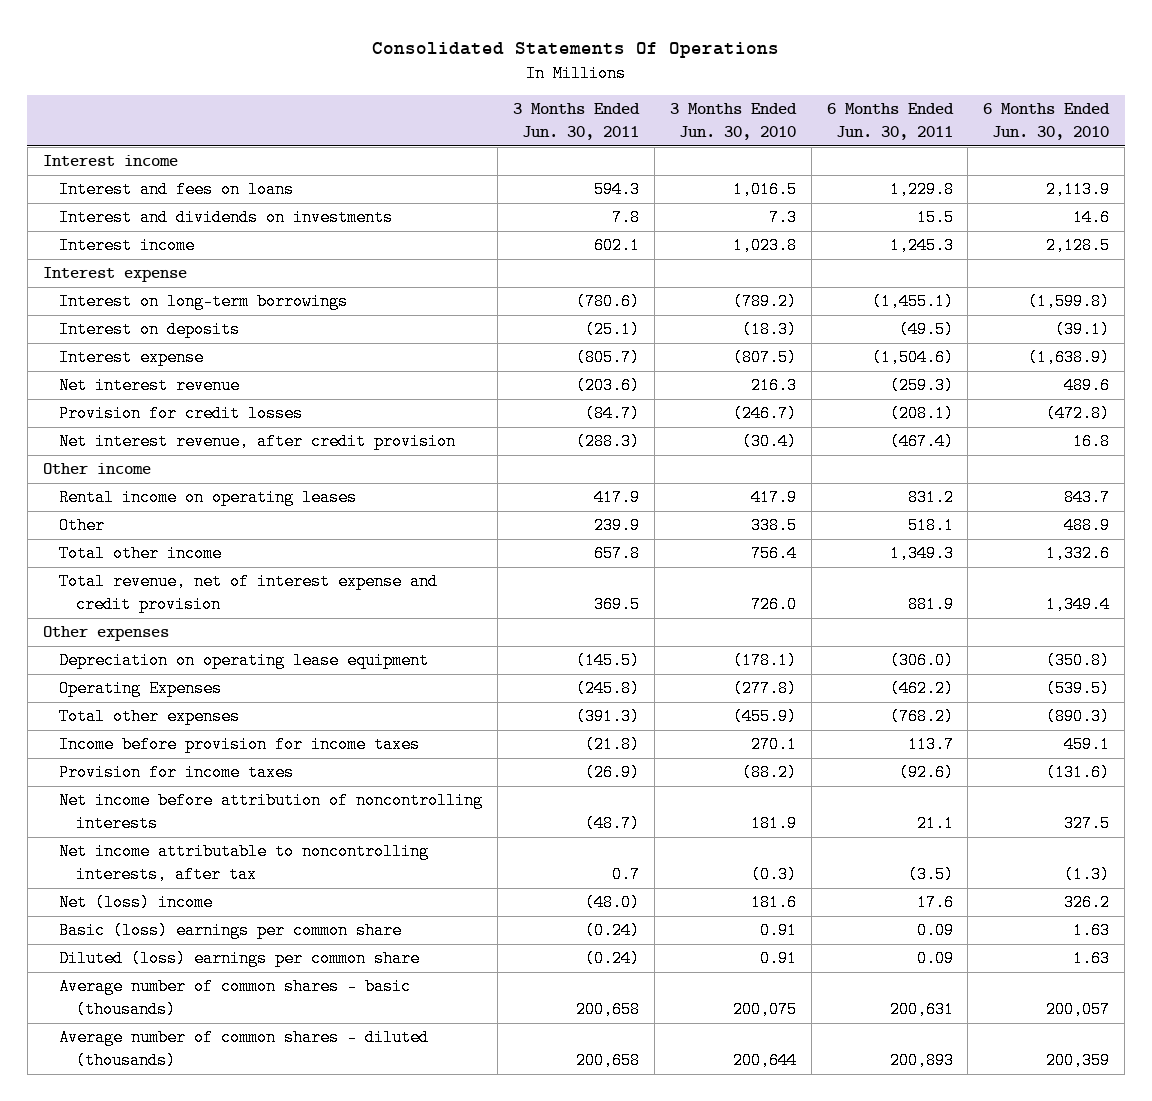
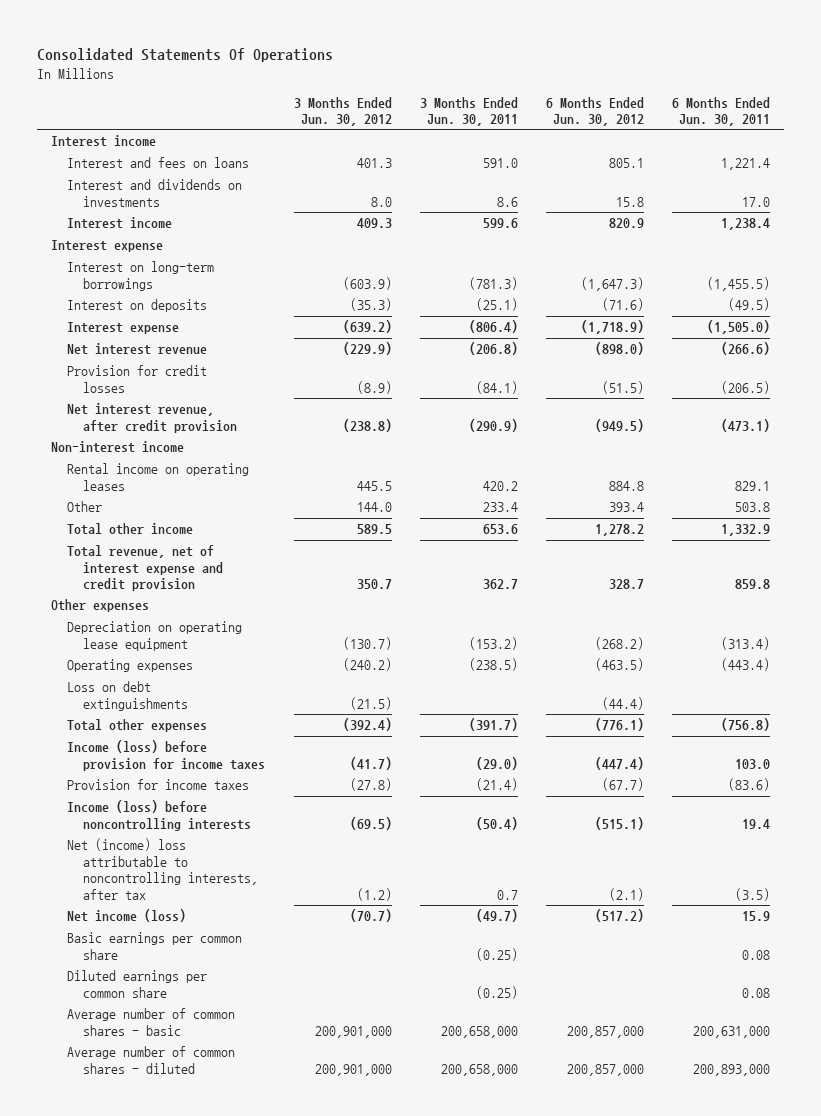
- | 3 Months Ended Jun. 30, 2011 | 3 Months Ended Jun. 30, 2010 | 6 Months Ended Jun. 30, 2011 | 6 Months Ended Jun. 30, 2010
+ | 3 Months Ended Jun. 30, 2012 | 3 Months Ended Jun. 30, 2011 | 6 Months Ended Jun. 30, 2012 | 6 Months Ended Jun. 30, 2011
- Interest and fees on loans | 594.3 | 1,016.5 | 1,229.8 | 2,113.9
- Interest and dividends on investments | 7.8 | 7.3 | 15.5 | 14.6
- Interest income | 602.1 | 1,023.8 | 1,245.3 | 2,128.5
+ Interest and fees on loans | 401.3 | 591.0 | 805.1 | 1,221.4
+ Interest and dividends on investments | 8.0 | 8.6 | 15.8 | 17.0
+ Interest income | 409.3 | 599.6 | 820.9 | 1,238.4
- Interest on long-term borrowings | (780.6) | (789.2) | (1,455.1) | (1,599.8)
+ Interest on long-term borrowings | (603.9) | (781.3) | (1,647.3) | (1,455.5)
- Interest expense | (805.7) | (807.5) | (1,504.6) | (1,638.9)
- Net interest revenue | (203.6) | 216.3 | (259.3) | 489.6
- Provision for credit losses | (84.7) | (246.7) | (208.1) | (472.8)
- Net interest revenue, after credit provision | (288.3) | (30.4) | (467.4) | 16.8
- Other income
- Rental income on operating leases | 417.9 | 417.9 | 831.2 | 843.7
- Other | 239.9 | 338.5 | 518.1 | 488.9
- Total other income | 657.8 | 756.4 | 1,349.3 | 1,332.6
- Total revenue, net of interest expense and credit provision | 369.5 | 726.0 | 881.9 | 1,349.4
+ Interest expense | (639.2) | (806.4) | (1,718.9) | (1,505.0)
+ Net interest revenue | (229.9) | (206.8) | (898.0) | (266.6)
+ Provision for credit losses | (8.9) | (84.1) | (51.5) | (206.5)
+ Net interest revenue, after credit provision | (238.8) | (290.9) | (949.5) | (473.1)
+ Non-interest income
+ Rental income on operating leases | 445.5 | 420.2 | 884.8 | 829.1
+ Other | 144.0 | 233.4 | 393.4 | 503.8
+ Total other income | 589.5 | 653.6 | 1,278.2 | 1,332.9
+ Total revenue, net of interest expense and credit provision | 350.7 | 362.7 | 328.7 | 859.8
- Depreciation on operating lease equipment | (145.5) | (178.1) | (306.0) | (350.8)
- Operating Expenses | (245.8) | (277.8) | (462.2) | (539.5)
- Total other expenses | (391.3) | (455.9) | (768.2) | (890.3)
- Income before provision for income taxes | (21.8) | 270.1 | 113.7 | 459.1
- Provision for income taxes | (26.9) | (88.2) | (92.6) | (131.6)
- Net income before attribution of noncontrolling interests | (48.7) | 181.9 | 21.1 | 327.5
- Net income attributable to noncontrolling interests, after tax | 0.7 | (0.3) | (3.5) | (1.3)
- Net (loss) income | (48.0) | 181.6 | 17.6 | 326.2
- Basic (loss) earnings per common share | (0.24) | 0.91 | 0.09 | 1.63
- Diluted (loss) earnings per common share | (0.24) | 0.91 | 0.09 | 1.63
- Average number of common shares - basic (thousands) | 200,658 | 200,075 | 200,631 | 200,057
- Average number of common shares - diluted (thousands) | 200,658 | 200,644 | 200,893 | 200,359
+ Depreciation on operating lease equipment | (130.7) | (153.2) | (268.2) | (313.4)
+ Operating expenses | (240.2) | (238.5) | (463.5) | (443.4)
+ Loss on debt extinguishments | (21.5) | | (44.4) |
+ Total other expenses | (392.4) | (391.7) | (776.1) | (756.8)
+ Income (loss) before provision for income taxes | (41.7) | (29.0) | (447.4) | 103.0
+ Provision for income taxes | (27.8) | (21.4) | (67.7) | (83.6)
+ Income (loss) before noncontrolling interests | (69.5) | (50.4) | (515.1) | 19.4
+ Net (income) loss attributable to noncontrolling interests, after tax | (1.2) | 0.7 | (2.1) | (3.5)
+ Net income (loss) | (70.7) | (49.7) | (517.2) | 15.9
+ Basic earnings per common share | | (0.25) | | 0.08
+ Diluted earnings per common share | | (0.25) | | 0.08
+ Average number of common shares - basic | 200,901,000 | 200,658,000 | 200,857,000 | 200,631,000
+ Average number of common shares - diluted | 200,901,000 | 200,658,000 | 200,857,000 | 200,893,000

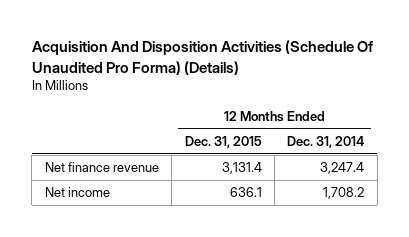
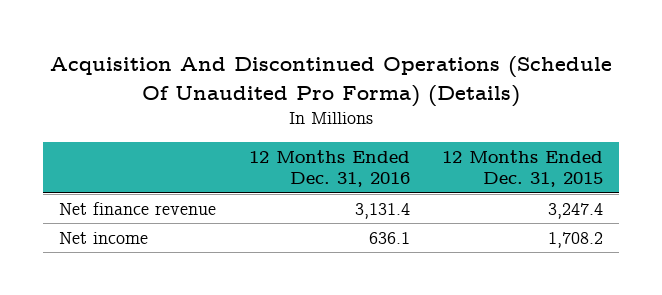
- Acquisition And Disposition Activities (Schedule Of Unaudited Pro Forma) (Details)
+ Acquisition And Discontinued Operations (Schedule Of Unaudited Pro Forma) (Details)
- | 12 Months Ended Dec. 31, 2015 | 12 Months Ended Dec. 31, 2014
+ | 12 Months Ended Dec. 31, 2016 | 12 Months Ended Dec. 31, 2015
- Net finance revenue | 3,131.4 | 3,247.4
- Net income | 636.1 | 1,708.2
+ Net finance revenue | 3,131.4 | 3,247.4
+ Net income | 636.1 | 1,708.2

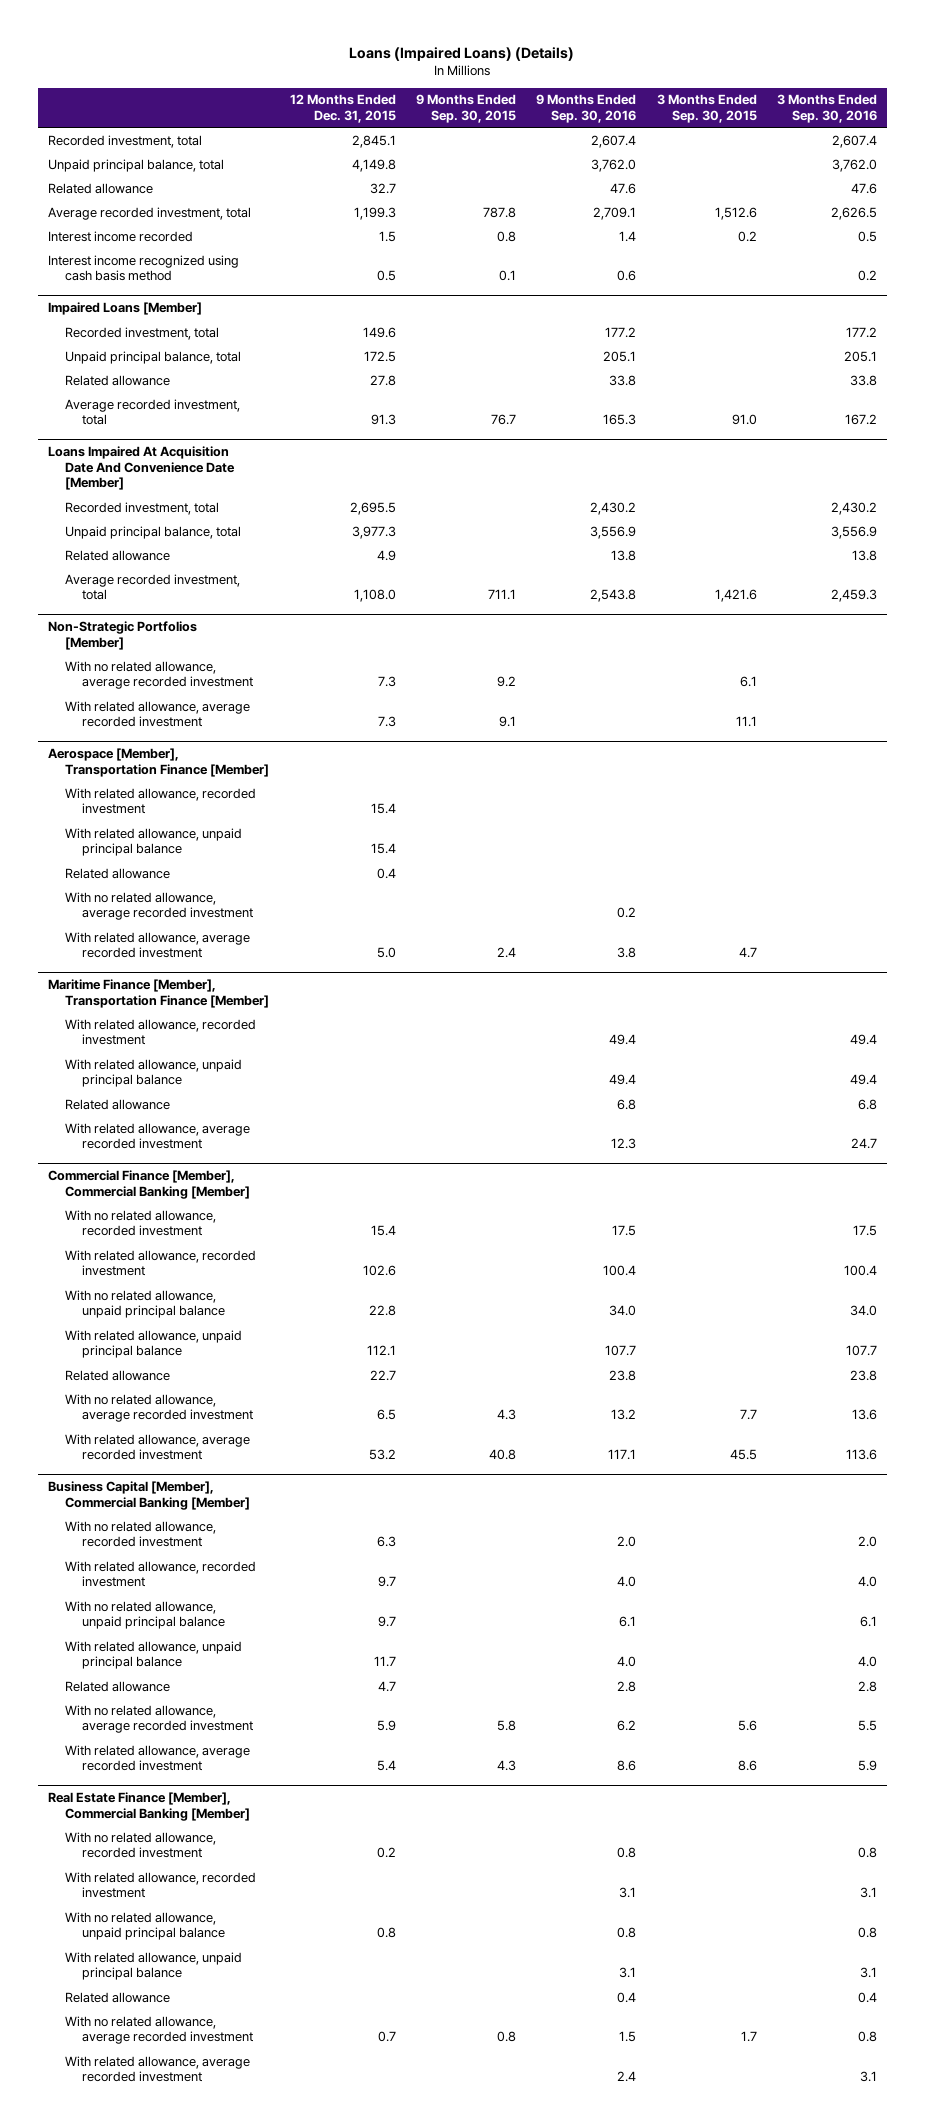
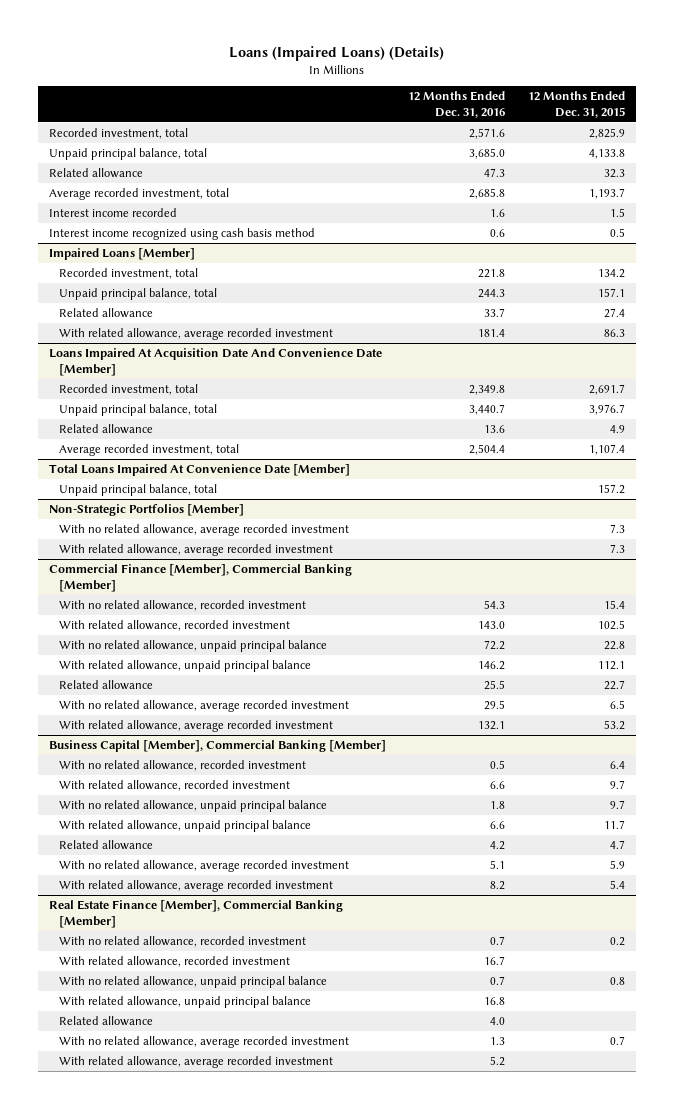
- | 12 Months Ended Dec. 31, 2015 | 9 Months Ended Sep. 30, 2015 | 9 Months Ended Sep. 30, 2016 | 3 Months Ended Sep. 30, 2015 | 3 Months Ended Sep. 30, 2016
+ | 12 Months Ended Dec. 31, 2016 | 12 Months Ended Dec. 31, 2015
- Recorded investment, total | 2,845.1 | | 2,607.4 | | 2,607.4
- Unpaid principal balance, total | 4,149.8 | | 3,762.0 | | 3,762.0
- Related allowance | 32.7 | | 47.6 | | 47.6
- Average recorded investment, total | 1,199.3 | 787.8 | 2,709.1 | 1,512.6 | 2,626.5
+ Recorded investment, total | 2,571.6 | 2,825.9
+ Unpaid principal balance, total | 3,685.0 | 4,133.8
+ Related allowance | 47.3 | 32.3
+ Average recorded investment, total | 2,685.8 | 1,193.7
@ Impaired Loans [Member]
- Recorded investment, total | 149.6 | | 177.2 | | 177.2
- Unpaid principal balance, total | 172.5 | | 205.1 | | 205.1
- Related allowance | 27.8 | | 33.8 | | 33.8
- Average recorded investment, total | 91.3 | 76.7 | 165.3 | 91.0 | 167.2
+ Recorded investment, total | 221.8 | 134.2
+ Unpaid principal balance, total | 244.3 | 157.1
+ Related allowance | 33.7 | 27.4
+ With related allowance, average recorded investment | 181.4 | 86.3
@ Loans Impaired At Acquisition Date And Convenience Date [Member]
- Recorded investment, total | 2,695.5 | | 2,430.2 | | 2,430.2
- Unpaid principal balance, total | 3,977.3 | | 3,556.9 | | 3,556.9
+ Recorded investment, total | 2,349.8 | 2,691.7
+ Unpaid principal balance, total | 3,440.7 | 3,976.7
- Average recorded investment, total | 1,108.0 | 711.1 | 2,543.8 | 1,421.6 | 2,459.3
+ Average recorded investment, total | 2,504.4 | 1,107.4
+ Total Loans Impaired At Convenience Date [Member]
+ Unpaid principal balance, total | | 157.2
- Aerospace [Member], Transportation Finance [Member]
- With related allowance, recorded investment | 15.4 | | | |
- With related allowance, unpaid principal balance | 15.4 | | | |
- Related allowance | 0.4 | | | |
- With no related allowance, average recorded investment | | | 0.2 | |
- With related allowance, average recorded investment | 5.0 | 2.4 | 3.8 | 4.7 |
- Maritime Finance [Member], Transportation Finance [Member]
- With related allowance, recorded investment | | | 49.4 | | 49.4
- With related allowance, unpaid principal balance | | | 49.4 | | 49.4
- Related allowance | | | 6.8 | | 6.8
- With related allowance, average recorded investment | | | 12.3 | | 24.7
@ Commercial Finance [Member], Commercial Banking [Member]
- With related allowance, recorded investment | 102.6 | | 100.4 | | 100.4
+ With related allowance, recorded investment | 143.0 | 102.5
@ Business Capital [Member], Commercial Banking [Member]
- With no related allowance, recorded investment | 6.3 | | 2.0 | | 2.0
+ With no related allowance, recorded investment | 0.5 | 6.4

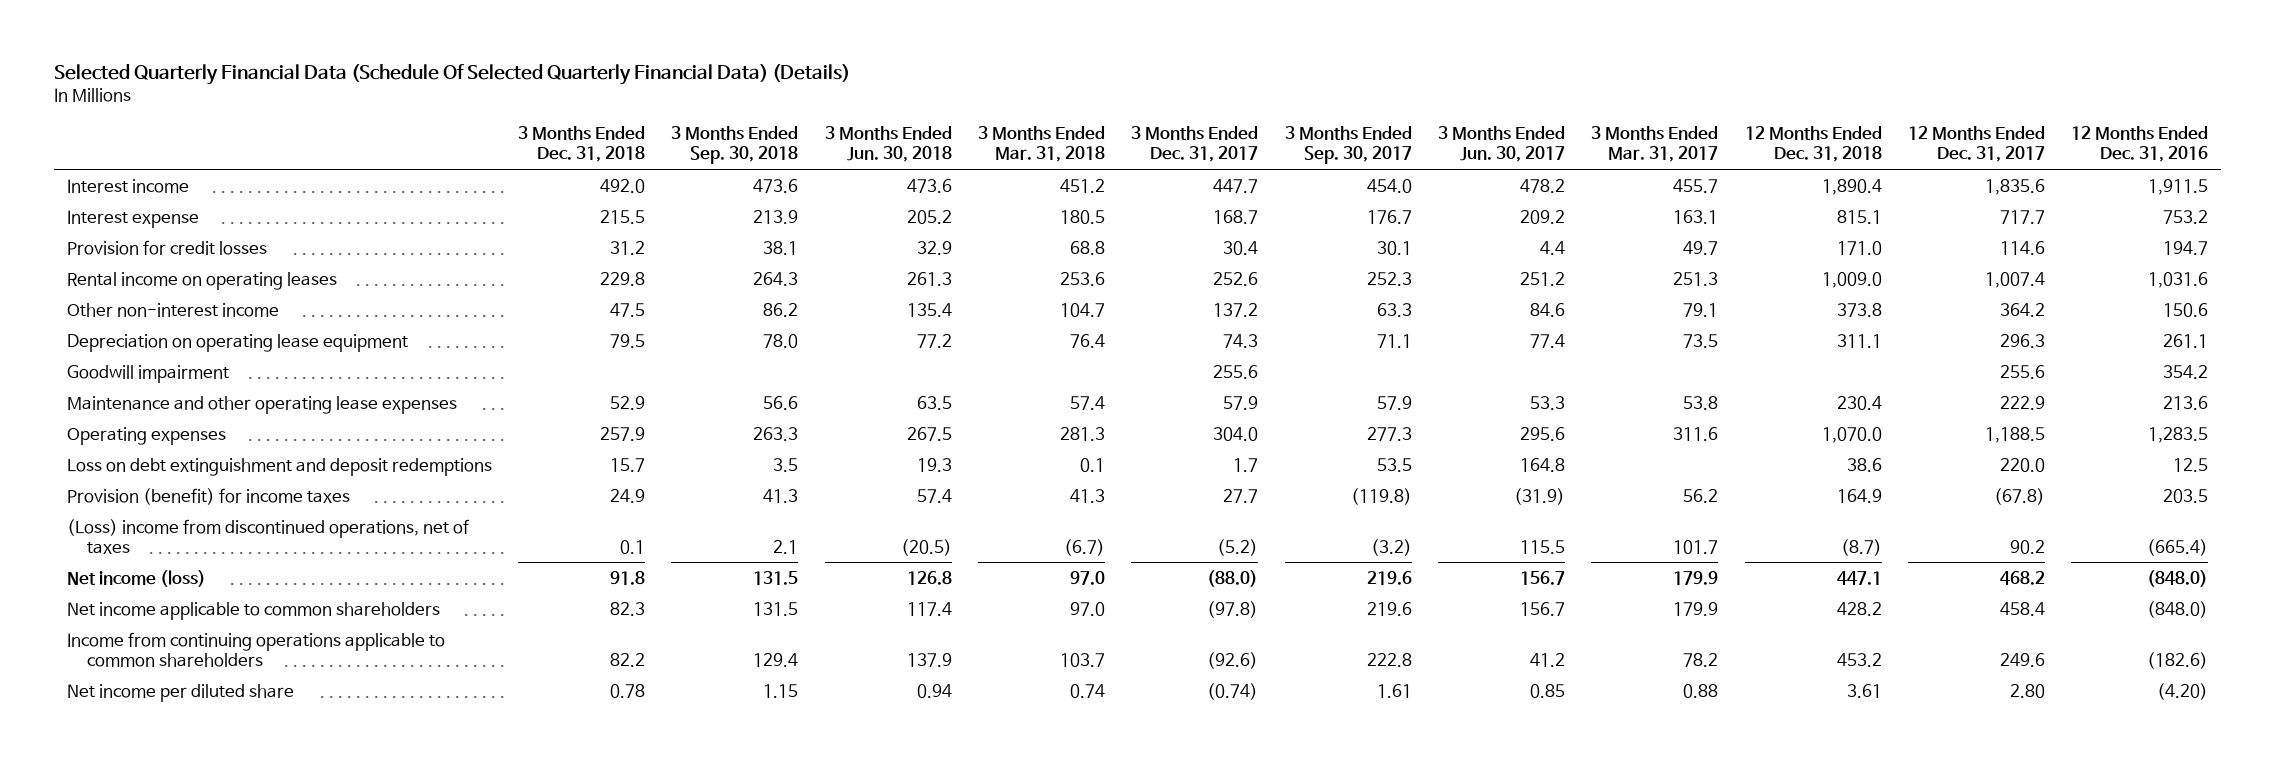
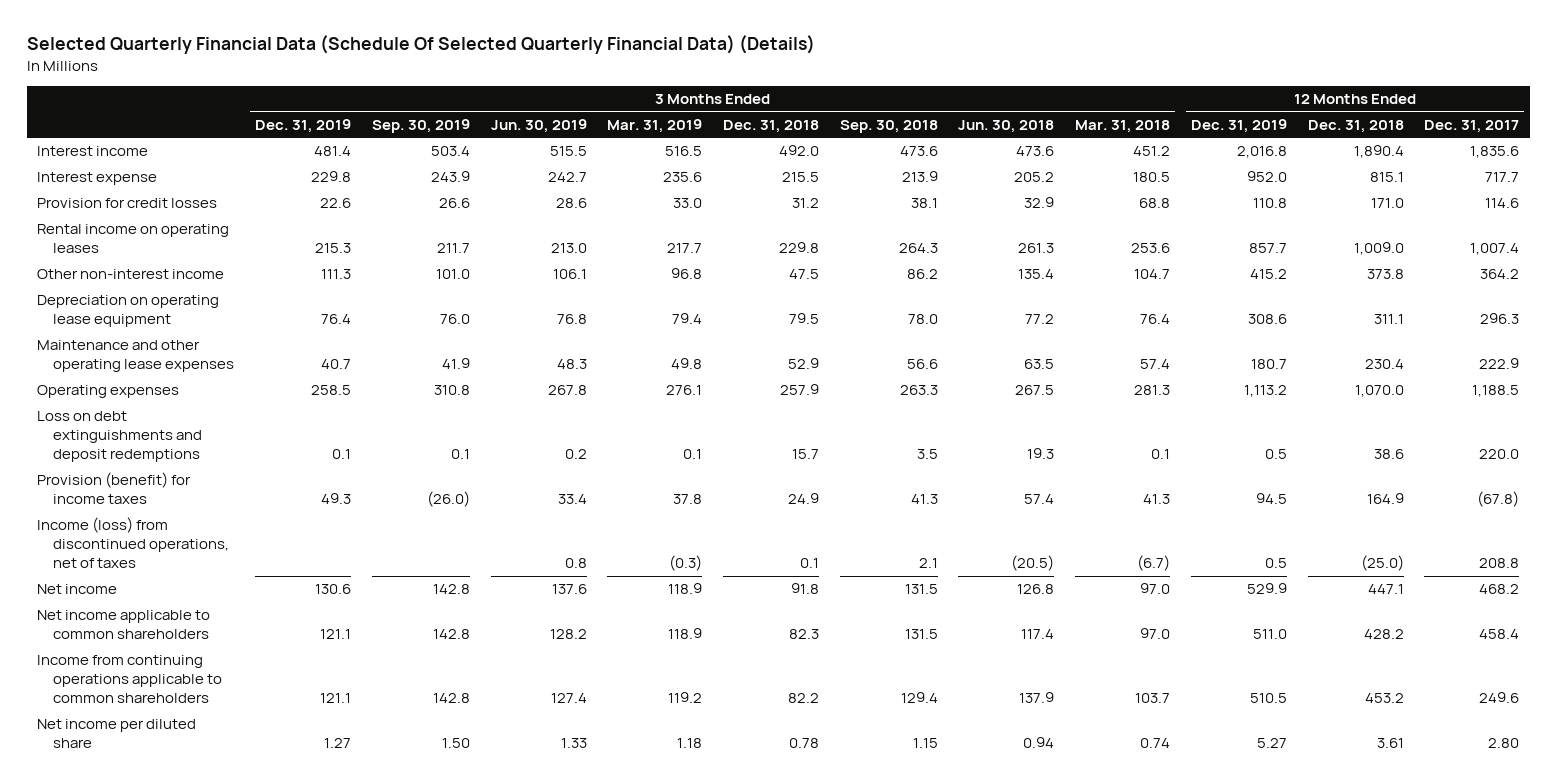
- | 3 Months Ended Dec. 31, 2018 | 3 Months Ended Sep. 30, 2018 | 3 Months Ended Jun. 30, 2018 | 3 Months Ended Mar. 31, 2018 | 3 Months Ended Dec. 31, 2017 | 3 Months Ended Sep. 30, 2017 | 3 Months Ended Jun. 30, 2017 | 3 Months Ended Mar. 31, 2017 | 12 Months Ended Dec. 31, 2018 | 12 Months Ended Dec. 31, 2017 | 12 Months Ended Dec. 31, 2016
+ | 3 Months Ended Dec. 31, 2019 | 3 Months Ended Sep. 30, 2019 | 3 Months Ended Jun. 30, 2019 | 3 Months Ended Mar. 31, 2019 | 3 Months Ended Dec. 31, 2018 | 3 Months Ended Sep. 30, 2018 | 3 Months Ended Jun. 30, 2018 | 3 Months Ended Mar. 31, 2018 | 12 Months Ended Dec. 31, 2019 | 12 Months Ended Dec. 31, 2018 | 12 Months Ended Dec. 31, 2017
- Goodwill impairment | | | | | 255.6 | | | | | 255.6 | 354.2
- Loss on debt extinguishment and deposit redemptions | 15.7 | 3.5 | 19.3 | 0.1 | 1.7 | 53.5 | 164.8 | | 38.6 | 220.0 | 12.5
+ Loss on debt extinguishments and deposit redemptions | 0.1 | 0.1 | 0.2 | 0.1 | 15.7 | 3.5 | 19.3 | 0.1 | 0.5 | 38.6 | 220.0
- (Loss) income from discontinued operations, net of taxes | 0.1 | 2.1 | (20.5) | (6.7) | (5.2) | (3.2) | 115.5 | 101.7 | (8.7) | 90.2 | (665.4)
- Net income (loss) | 91.8 | 131.5 | 126.8 | 97.0 | (88.0) | 219.6 | 156.7 | 179.9 | 447.1 | 468.2 | (848.0)
+ Income (loss) from discontinued operations, net of taxes | | | 0.8 | (0.3) | 0.1 | 2.1 | (20.5) | (6.7) | 0.5 | (25.0) | 208.8
+ Net income | 130.6 | 142.8 | 137.6 | 118.9 | 91.8 | 131.5 | 126.8 | 97.0 | 529.9 | 447.1 | 468.2

